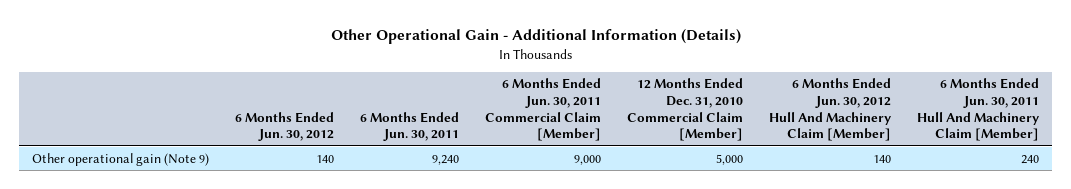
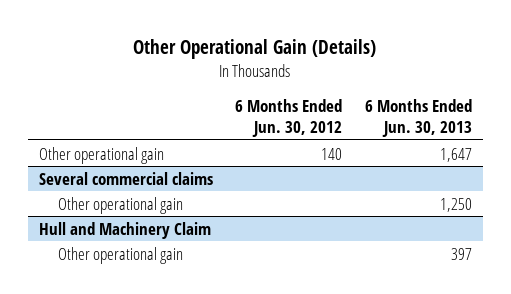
- Other Operational Gain - Additional Information (Details)
+ Other Operational Gain (Details)
- | 6 Months Ended Jun. 30, 2012 | 6 Months Ended Jun. 30, 2011 | 6 Months Ended Jun. 30, 2011 Commercial Claim [Member] | 12 Months Ended Dec. 31, 2010 Commercial Claim [Member] | 6 Months Ended Jun. 30, 2012 Hull And Machinery Claim [Member] | 6 Months Ended Jun. 30, 2011 Hull And Machinery Claim [Member]
+ | 6 Months Ended Jun. 30, 2012 | 6 Months Ended Jun. 30, 2013
- Other operational gain (Note 9) | 140 | 9,240 | 9,000 | 5,000 | 140 | 240
+ Other operational gain | 140 | 1,647
+ Several commercial claims
+ Other operational gain | | 1,250
+ Hull and Machinery Claim
+ Other operational gain | | 397

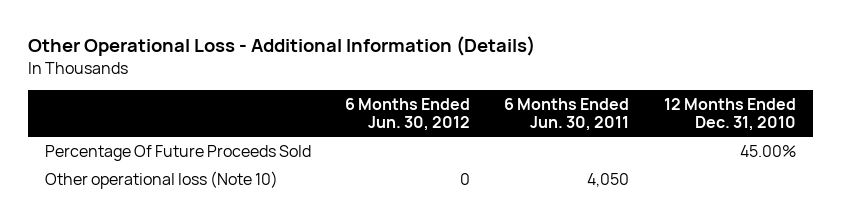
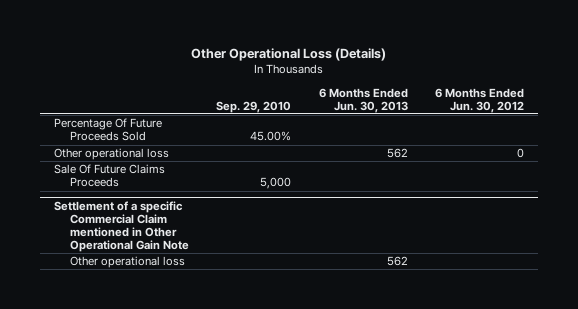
- Other Operational Loss - Additional Information (Details)
+ Other Operational Loss (Details)
- | 6 Months Ended Jun. 30, 2012 | 6 Months Ended Jun. 30, 2011 | 12 Months Ended Dec. 31, 2010
+ | Sep. 29, 2010 | 6 Months Ended Jun. 30, 2013 | 6 Months Ended Jun. 30, 2012
- Other operational loss (Note 10) | 0 | 4,050 |
+ Other operational loss | | 562 | 0
+ Sale Of Future Claims Proceeds | 5,000 | |
+ Settlement of a specific Commercial Claim mentioned in Other Operational Gain Note
+ Other operational loss | | 562 |

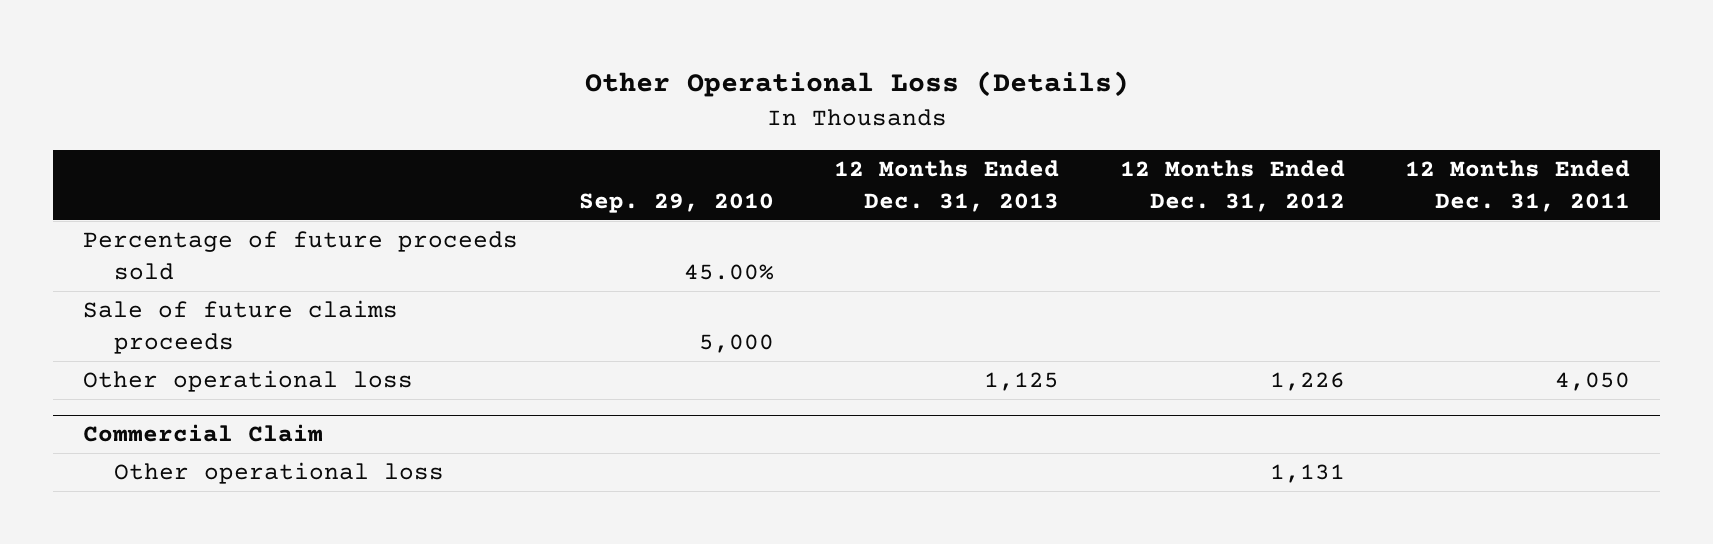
- | Sep. 29, 2010 | 6 Months Ended Jun. 30, 2013 | 6 Months Ended Jun. 30, 2012
+ | Sep. 29, 2010 | 12 Months Ended Dec. 31, 2013 | 12 Months Ended Dec. 31, 2012 | 12 Months Ended Dec. 31, 2011
- Percentage Of Future Proceeds Sold | 45.00% | |
+ Percentage of future proceeds sold | 45.00% | | |
+ Sale of future claims proceeds | 5,000 | | |
- Sale Of Future Claims Proceeds | 5,000 | |
- Settlement of a specific Commercial Claim mentioned in Other Operational Gain Note
+ Commercial Claim

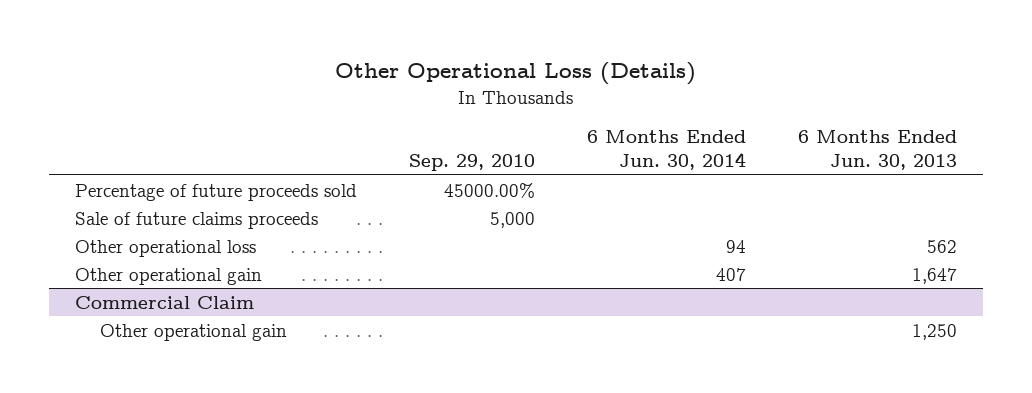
- | Sep. 29, 2010 | 12 Months Ended Dec. 31, 2013 | 12 Months Ended Dec. 31, 2012 | 12 Months Ended Dec. 31, 2011
+ | Sep. 29, 2010 | 6 Months Ended Jun. 30, 2014 | 6 Months Ended Jun. 30, 2013
- Percentage of future proceeds sold | 45.00% | | |
+ Percentage of future proceeds sold | 45000.00% | |
+ Other operational gain | | 407 | 1,647
@ Commercial Claim
- Other operational loss | | | 1,131 |
+ Other operational gain | | | 1,250

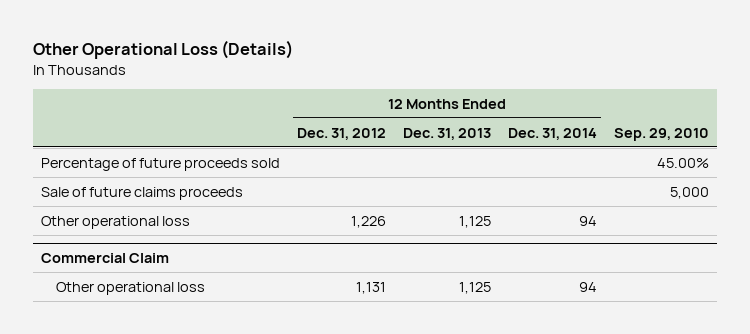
- | Sep. 29, 2010 | 6 Months Ended Jun. 30, 2014 | 6 Months Ended Jun. 30, 2013
+ | 12 Months Ended Dec. 31, 2012 | 12 Months Ended Dec. 31, 2013 | 12 Months Ended Dec. 31, 2014 | Sep. 29, 2010
- Percentage of future proceeds sold | 45000.00% | |
+ Percentage of future proceeds sold | | | | 45.00%
- Other operational gain | | 407 | 1,647
@ Commercial Claim
- Other operational gain | | | 1,250
+ Other operational loss | 1,131 | 1,125 | 94 |

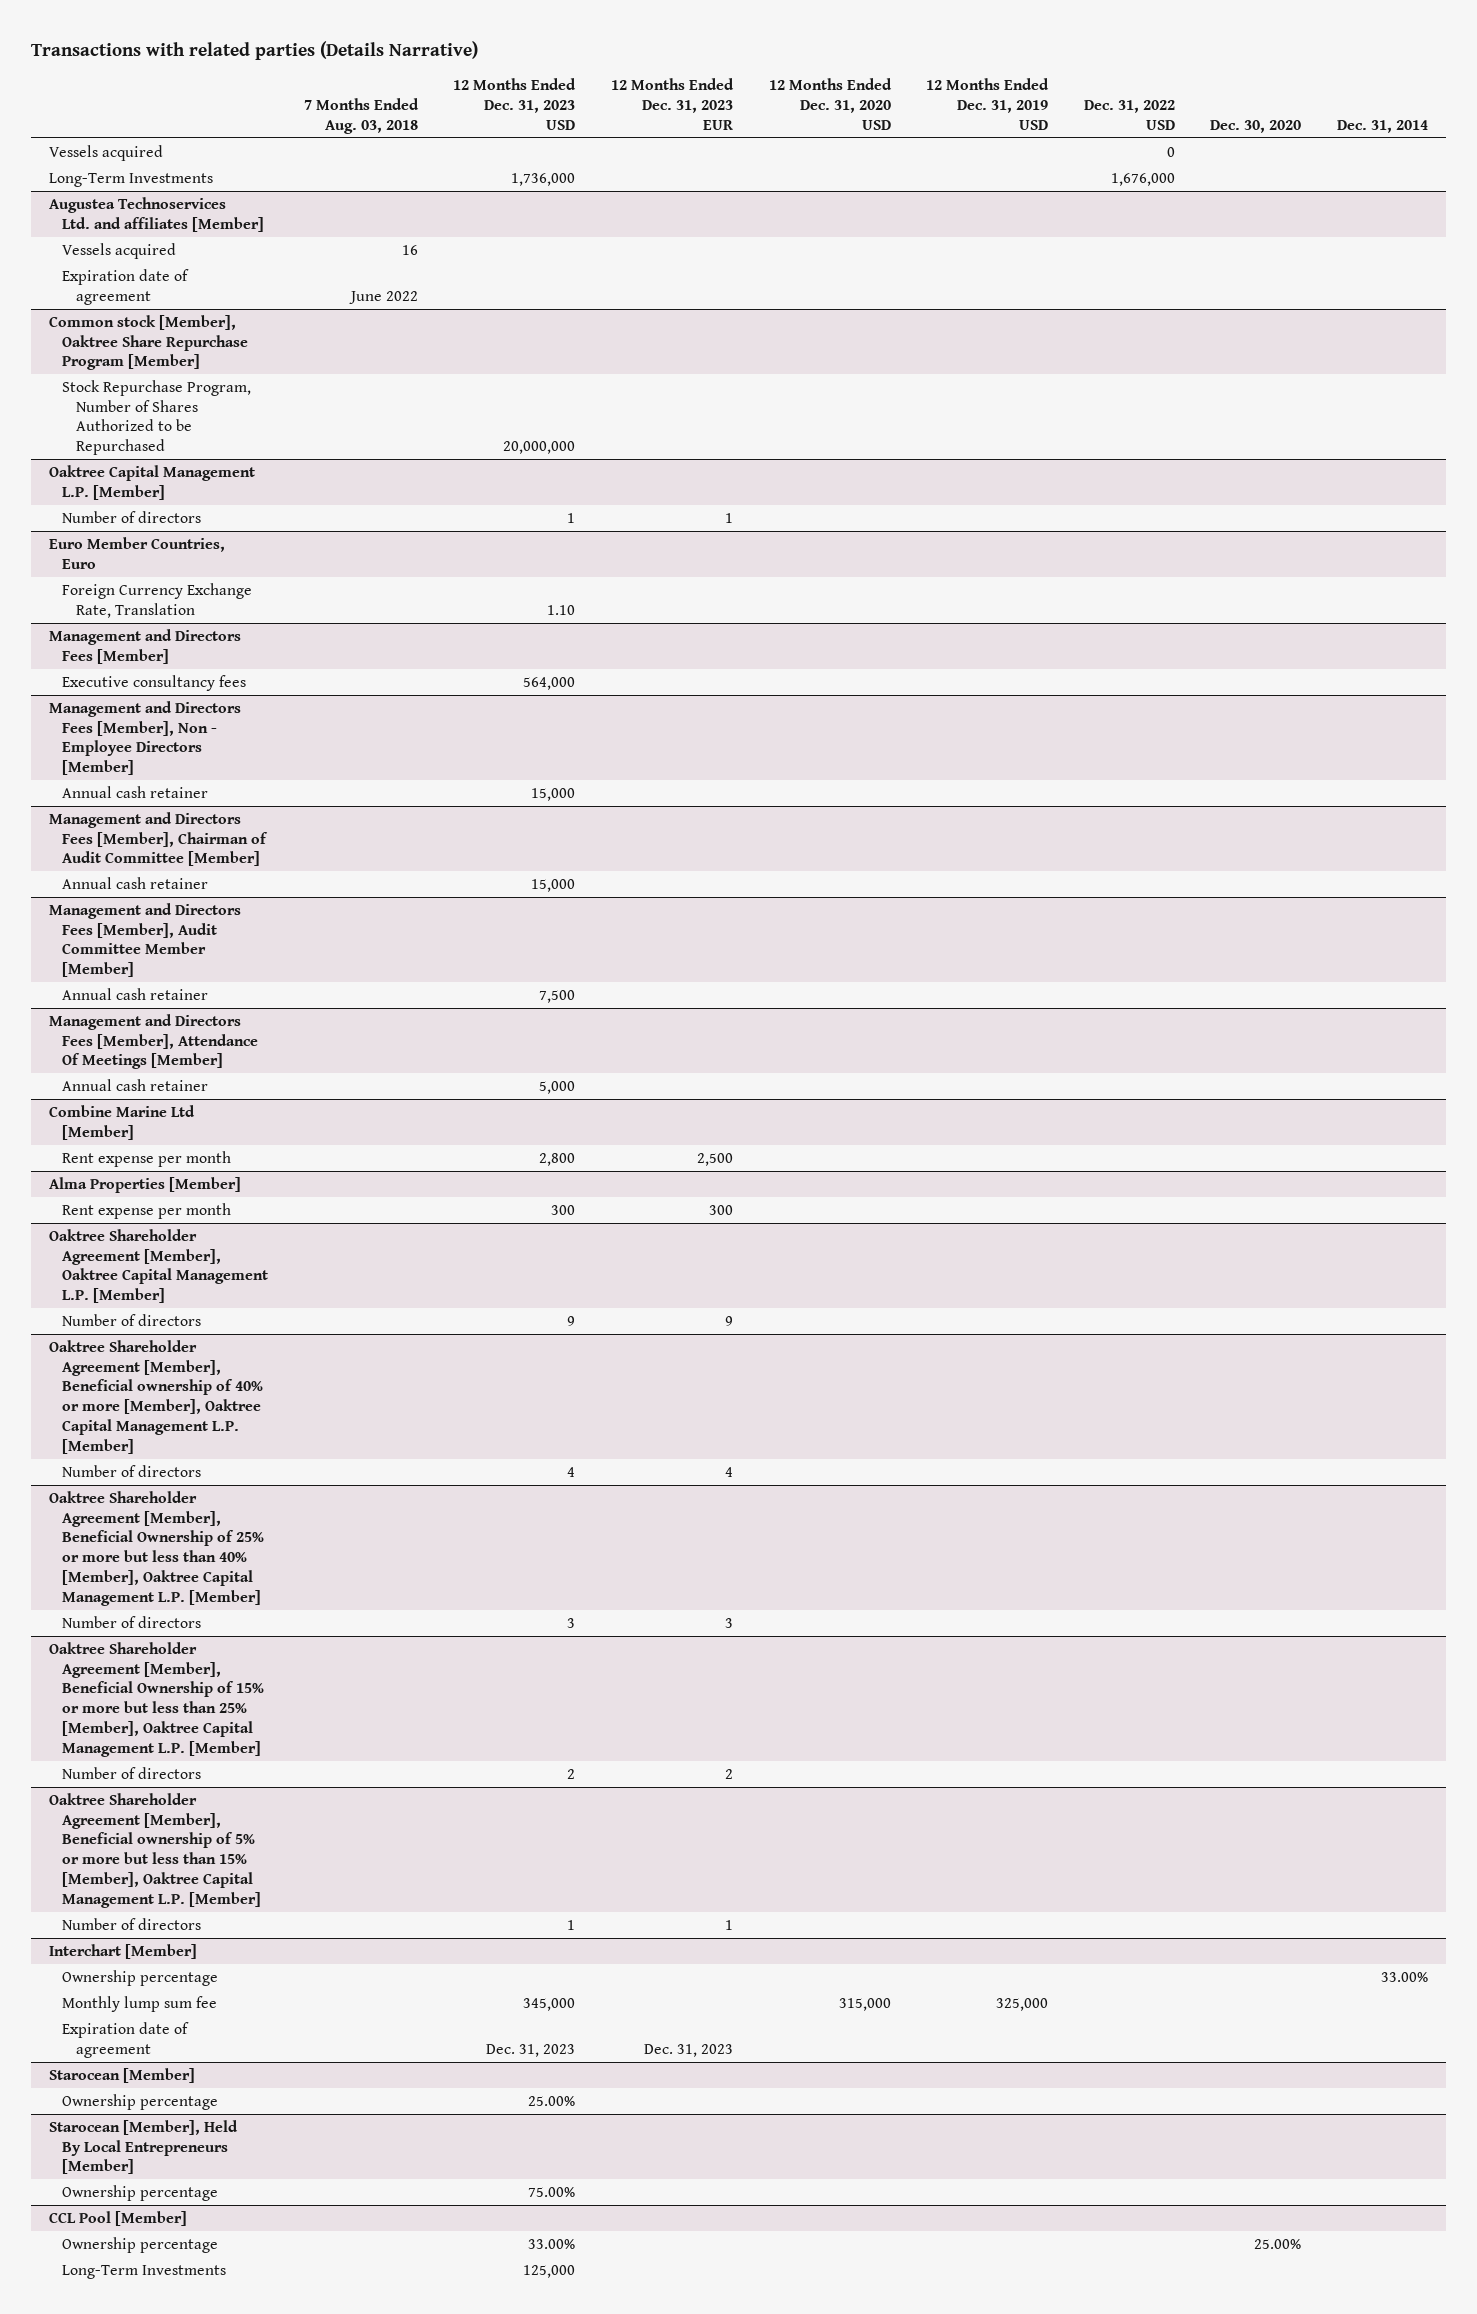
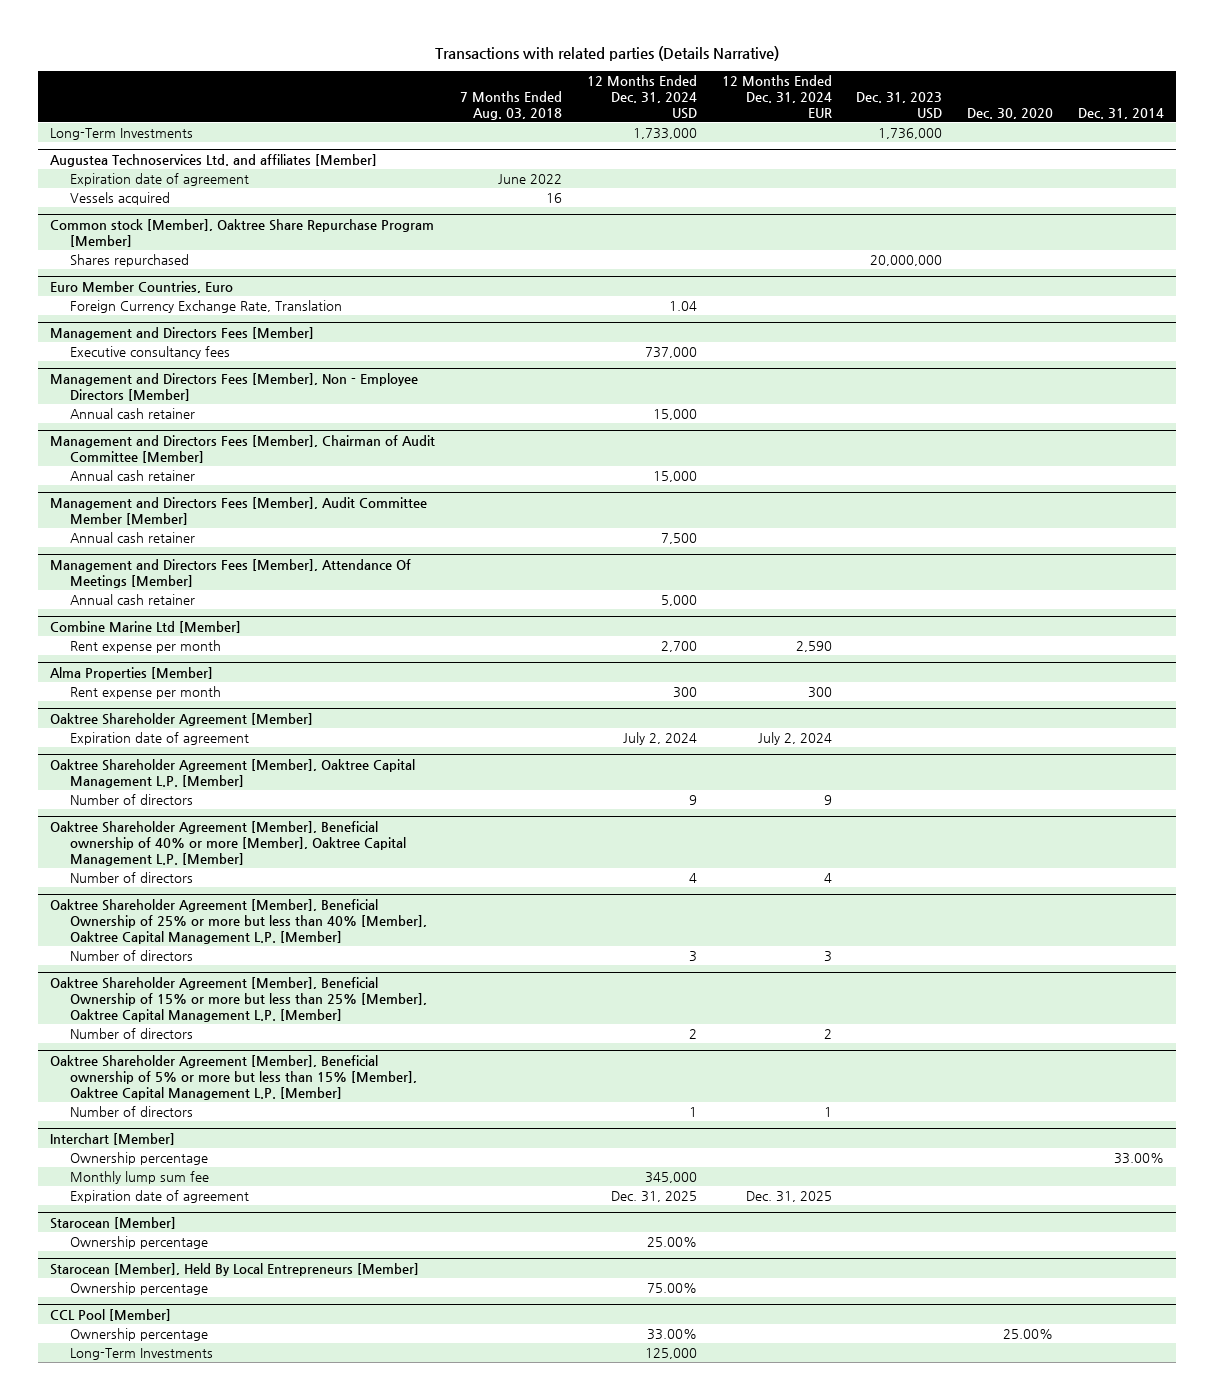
- | 7 Months Ended Aug. 03, 2018 | 12 Months Ended Dec. 31, 2023 USD | 12 Months Ended Dec. 31, 2023 EUR | 12 Months Ended Dec. 31, 2020 USD | 12 Months Ended Dec. 31, 2019 USD | Dec. 31, 2022 USD | Dec. 30, 2020 | Dec. 31, 2014
+ | 7 Months Ended Aug. 03, 2018 | 12 Months Ended Dec. 31, 2024 USD | 12 Months Ended Dec. 31, 2024 EUR | Dec. 31, 2023 USD | Dec. 30, 2020 | Dec. 31, 2014
- Vessels acquired | | | | | | 0 | |
@ Augustea Technoservices Ltd. and affiliates [Member]
moved down: Vessels acquired | 16 | | | | |
@ Common stock [Member], Oaktree Share Repurchase Program [Member]
- Stock Repurchase Program, Number of Shares Authorized to be Repurchased | | 20,000,000 | | | | | |
- Oaktree Capital Management L.P. [Member]
- Number of directors | | 1 | 1 | | | | |
@ Common stock [Member], Oaktree Share Repurchase Program [Member]
+ Shares repurchased | | | | 20,000,000 | |
+ Oaktree Shareholder Agreement [Member]
+ Expiration date of agreement | | July 2, 2024 | July 2, 2024 | | |

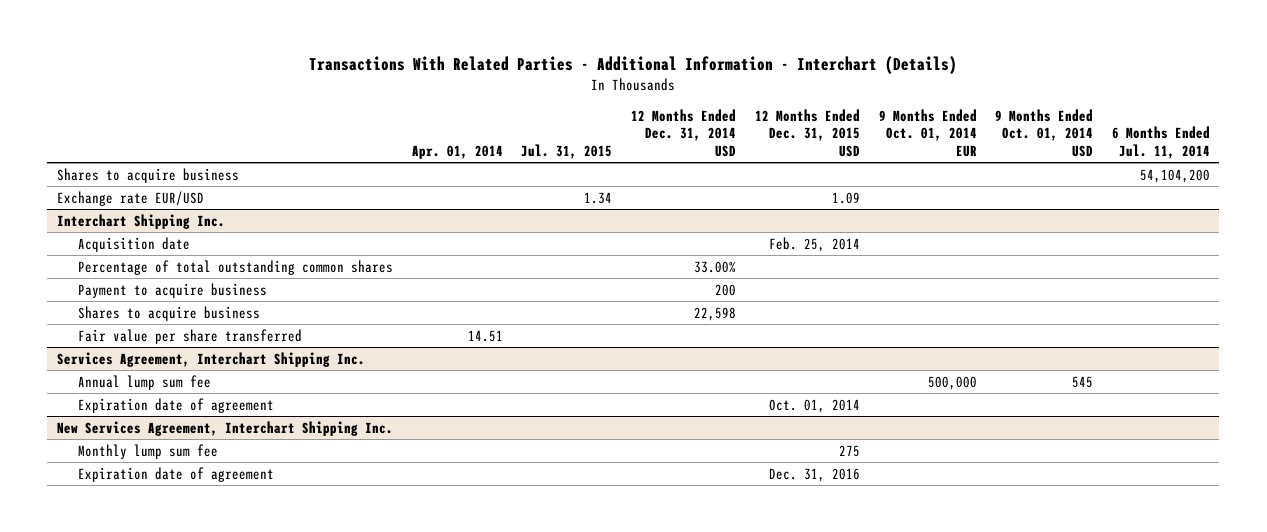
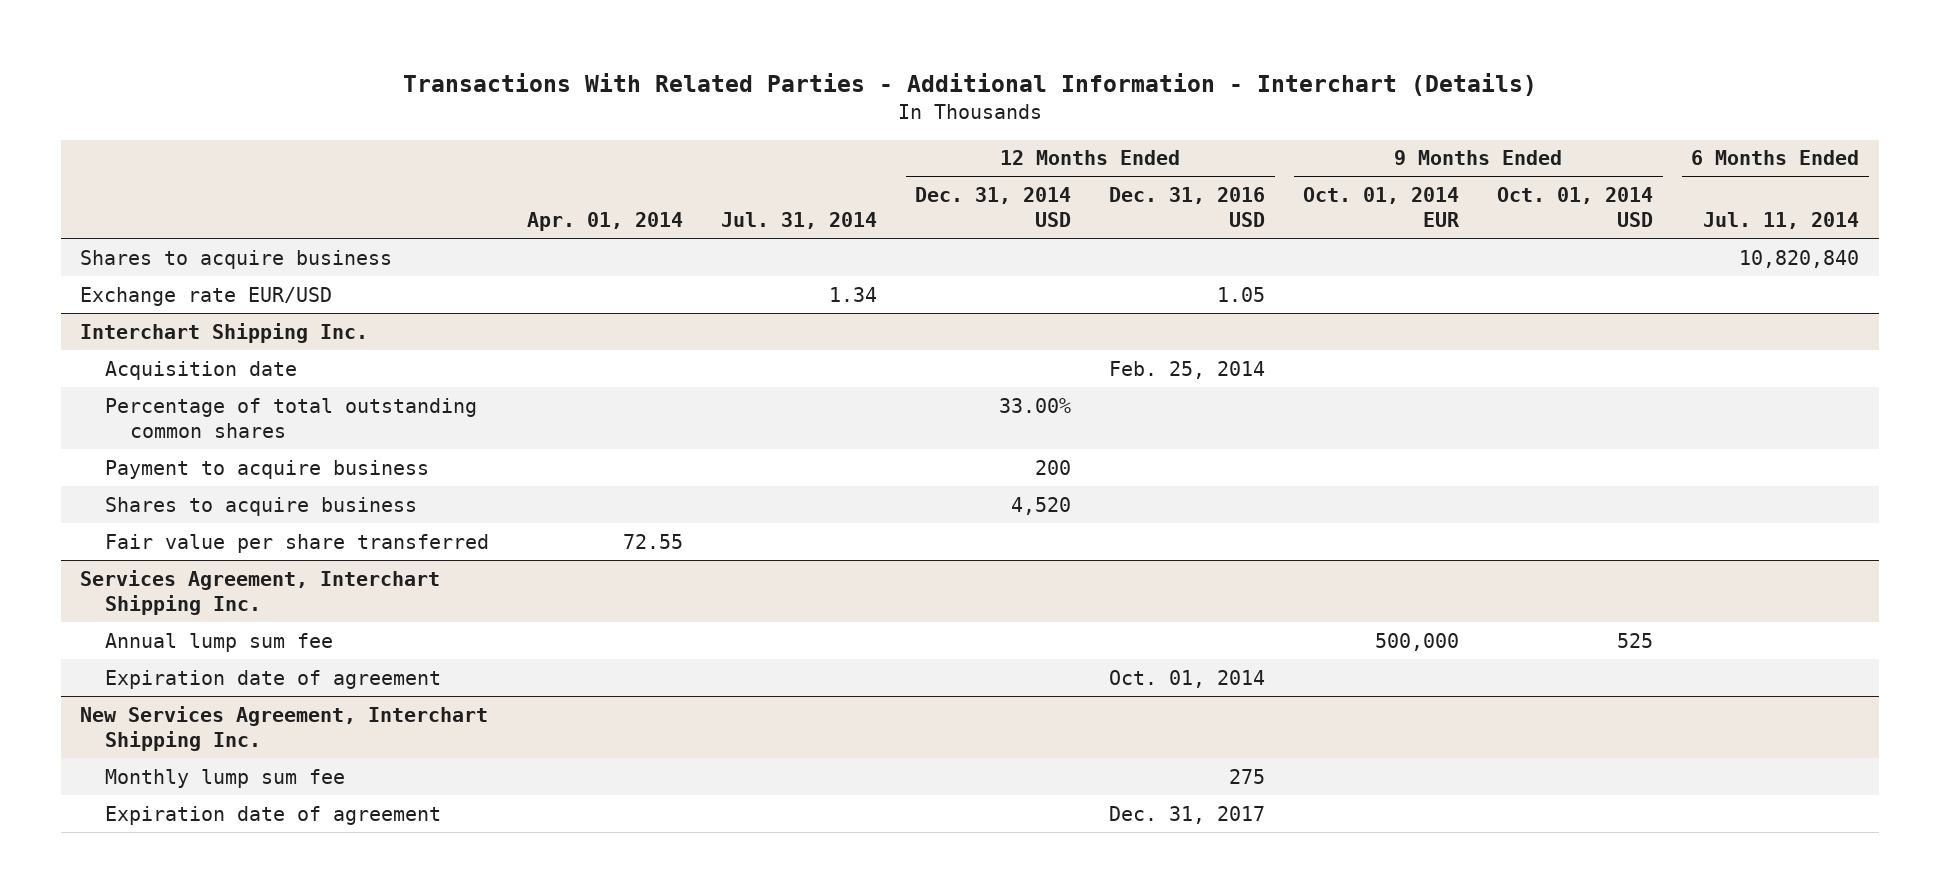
- | Apr. 01, 2014 | Jul. 31, 2015 | 12 Months Ended Dec. 31, 2014 USD | 12 Months Ended Dec. 31, 2015 USD | 9 Months Ended Oct. 01, 2014 EUR | 9 Months Ended Oct. 01, 2014 USD | 6 Months Ended Jul. 11, 2014
+ | Apr. 01, 2014 | Jul. 31, 2014 | 12 Months Ended Dec. 31, 2014 USD | 12 Months Ended Dec. 31, 2016 USD | 9 Months Ended Oct. 01, 2014 EUR | 9 Months Ended Oct. 01, 2014 USD | 6 Months Ended Jul. 11, 2014
- Shares to acquire business | | | | | | | 54,104,200
+ Shares to acquire business | | | | | | | 10,820,840
@ Interchart Shipping Inc.
- Shares to acquire business | | | 22,598 | | | |
- Fair value per share transferred | 14.51 | | | | | |
+ Shares to acquire business | | | 4,520 | | | |
+ Fair value per share transferred | 72.55 | | | | | |
@ Services Agreement, Interchart Shipping Inc.
- Annual lump sum fee | | | | | 500,000 | 545 |
+ Annual lump sum fee | | | | | 500,000 | 525 |

